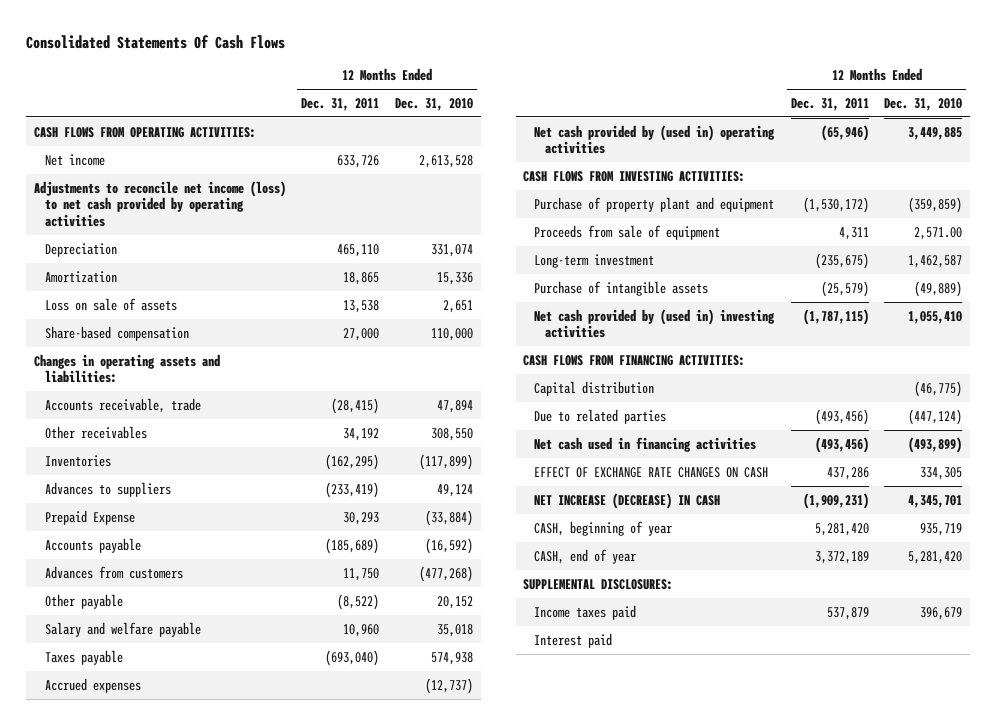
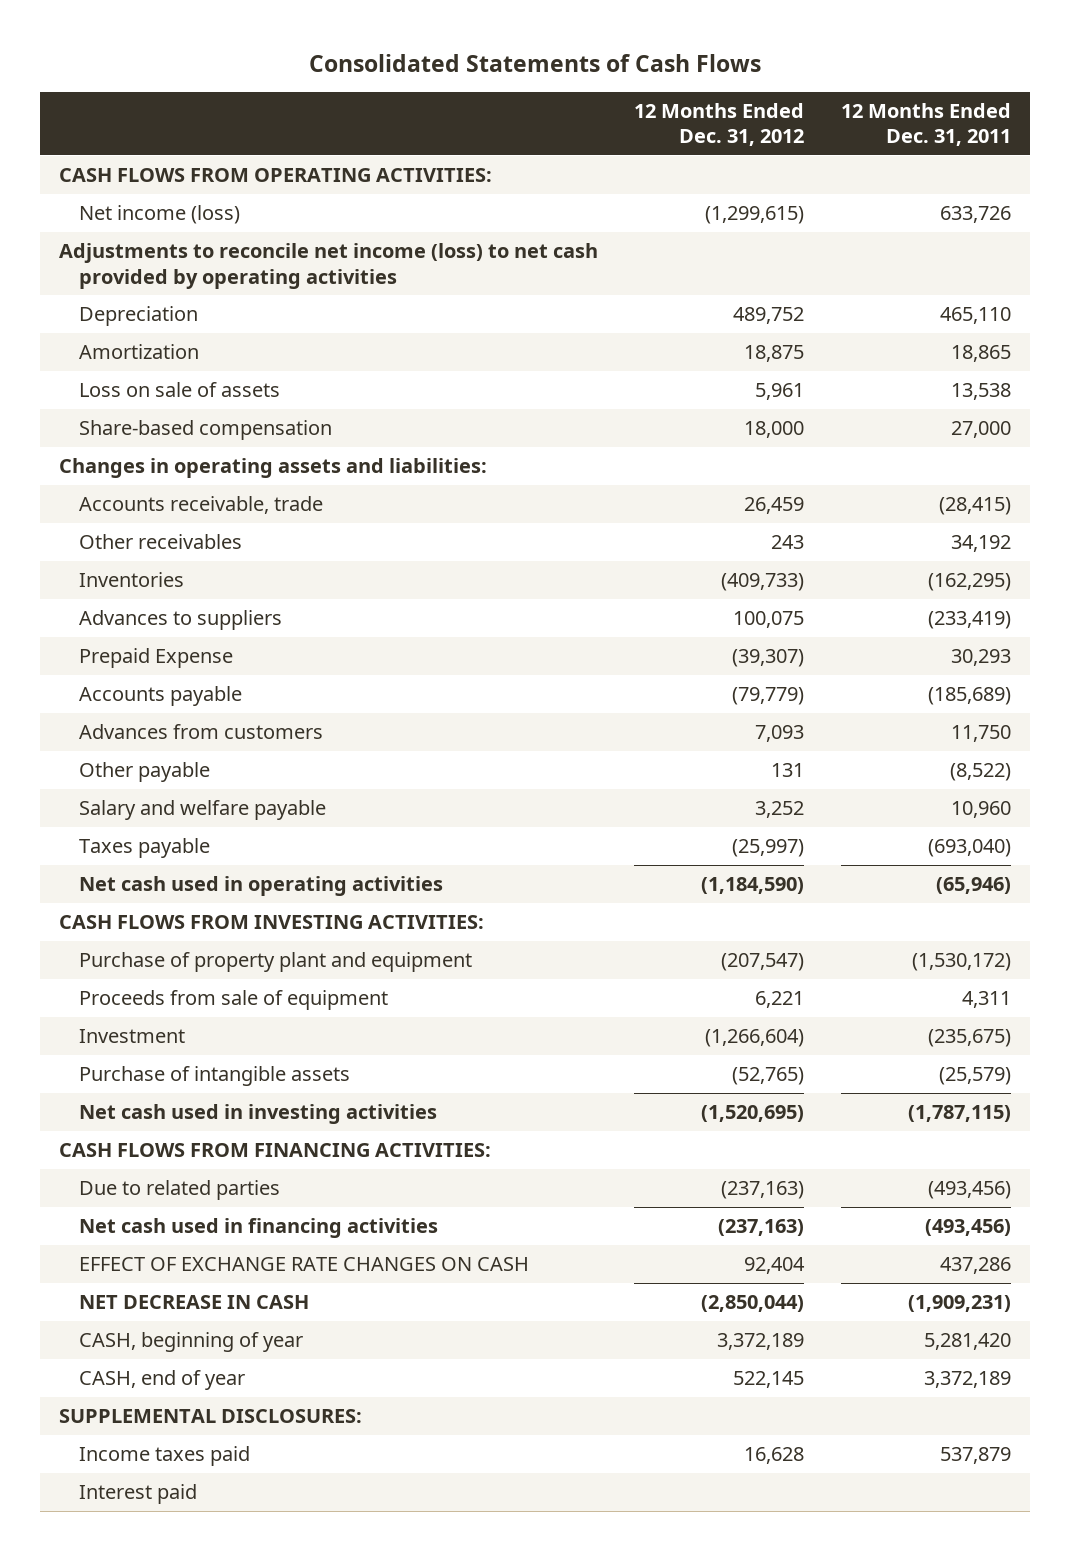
- Consolidated Statements Of Cash Flows
+ Consolidated Statements of Cash Flows
- | 12 Months Ended Dec. 31, 2011 | 12 Months Ended Dec. 31, 2010
+ | 12 Months Ended Dec. 31, 2012 | 12 Months Ended Dec. 31, 2011
- Net income | 633,726 | 2,613,528
+ Net income (loss) | (1,299,615) | 633,726
- Accrued expenses | | (12,737)
- Net cash provided by (used in) operating activities | (65,946) | 3,449,885
+ Net cash used in operating activities | (1,184,590) | (65,946)
- Long-term investment | (235,675) | 1,462,587
+ Investment | (1,266,604) | (235,675)
- Net cash provided by (used in) investing activities | (1,787,115) | 1,055,410
+ Net cash used in investing activities | (1,520,695) | (1,787,115)
- Capital distribution | | (46,775)
- NET INCREASE (DECREASE) IN CASH | (1,909,231) | 4,345,701
+ NET DECREASE IN CASH | (2,850,044) | (1,909,231)

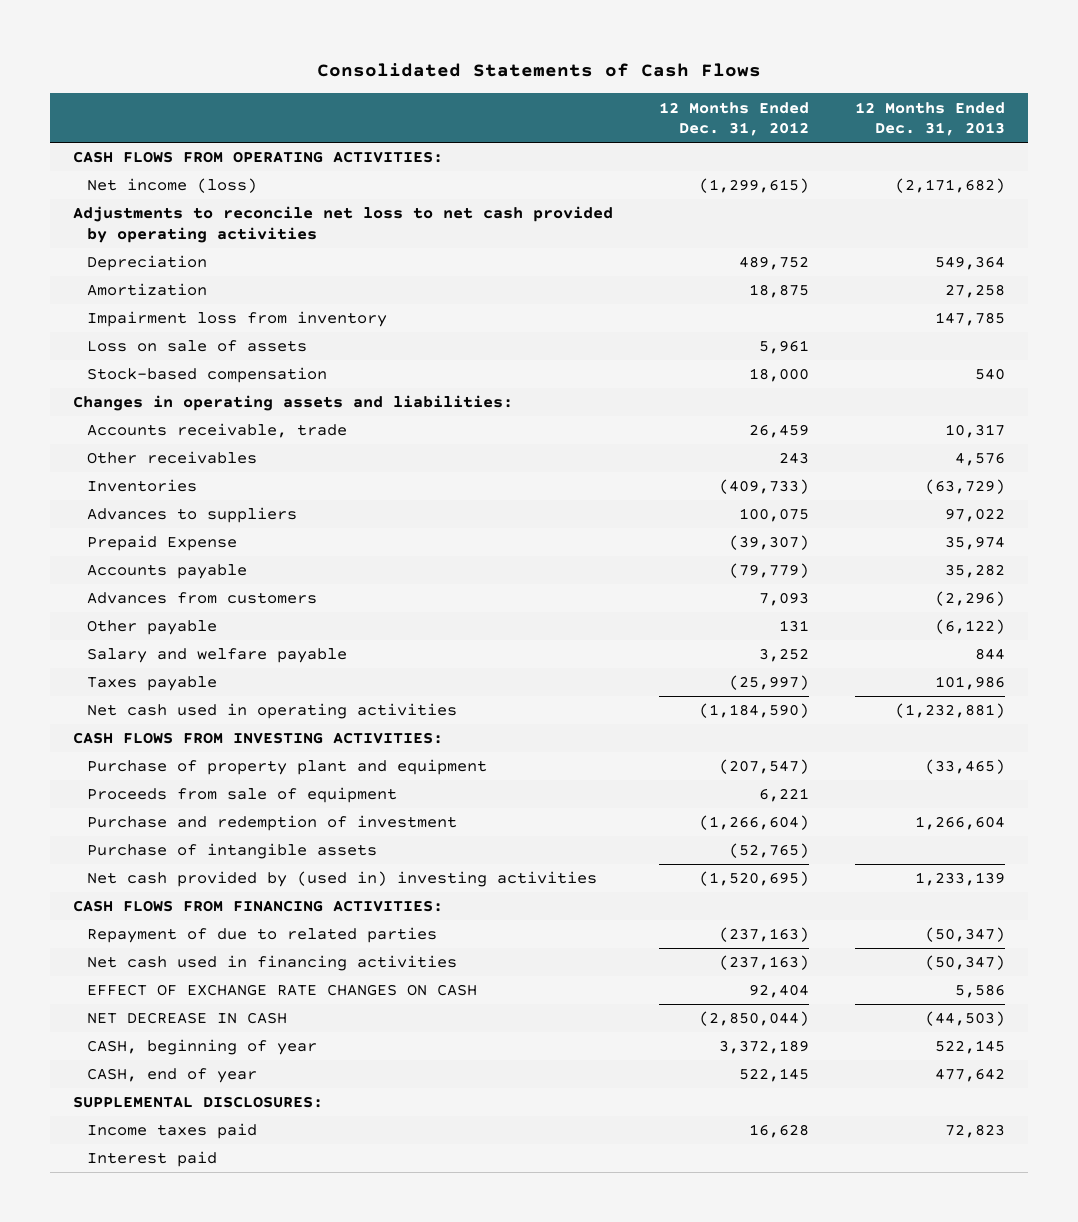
- | 12 Months Ended Dec. 31, 2012 | 12 Months Ended Dec. 31, 2011
+ | 12 Months Ended Dec. 31, 2012 | 12 Months Ended Dec. 31, 2013
- Adjustments to reconcile net income (loss) to net cash provided by operating activities
+ Adjustments to reconcile net loss to net cash provided by operating activities
+ Impairment loss from inventory | | 147,785
- Share-based compensation | 18,000 | 27,000
+ Stock-based compensation | 18,000 | 540
- Investment | (1,266,604) | (235,675)
+ Purchase and redemption of investment | (1,266,604) | 1,266,604
- Net cash used in investing activities | (1,520,695) | (1,787,115)
+ Net cash provided by (used in) investing activities | (1,520,695) | 1,233,139
- Due to related parties | (237,163) | (493,456)
+ Repayment of due to related parties | (237,163) | (50,347)

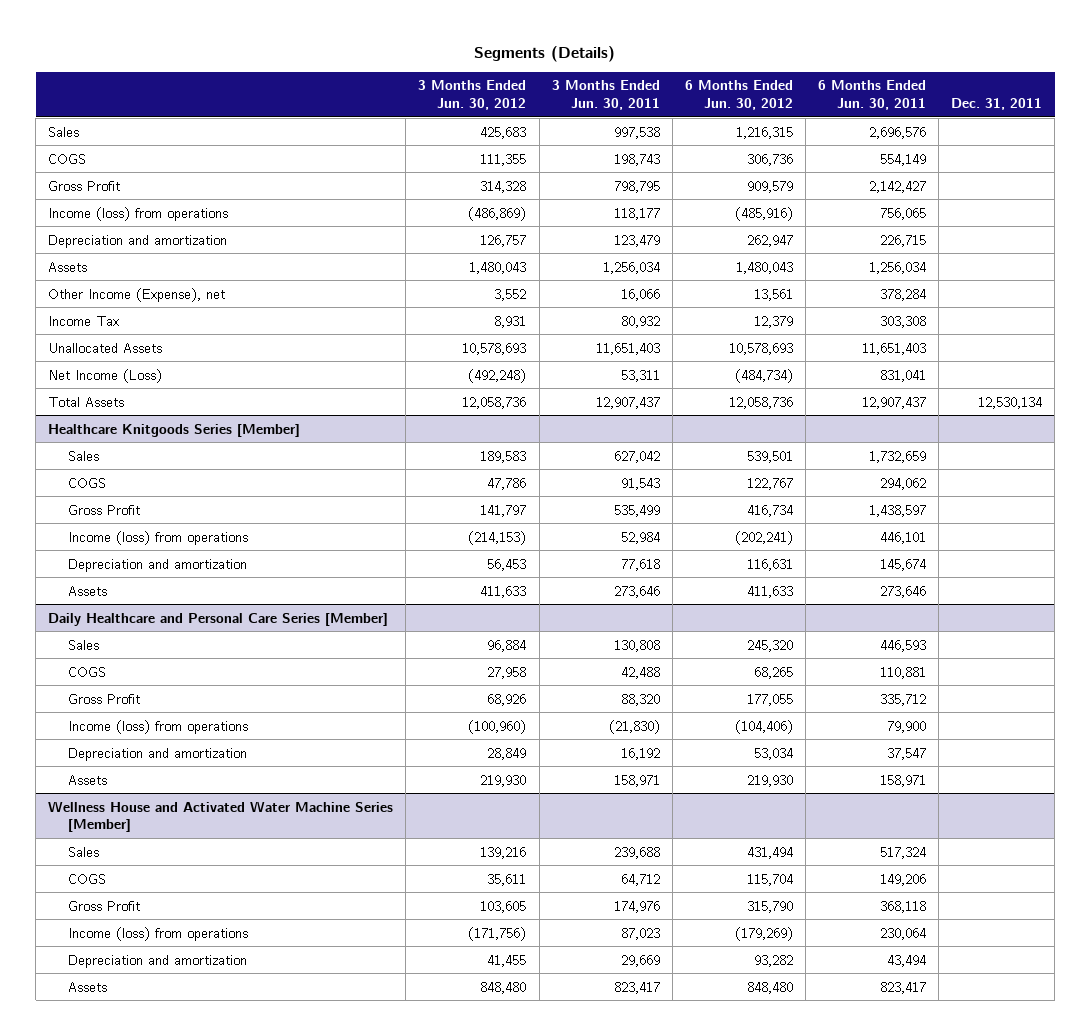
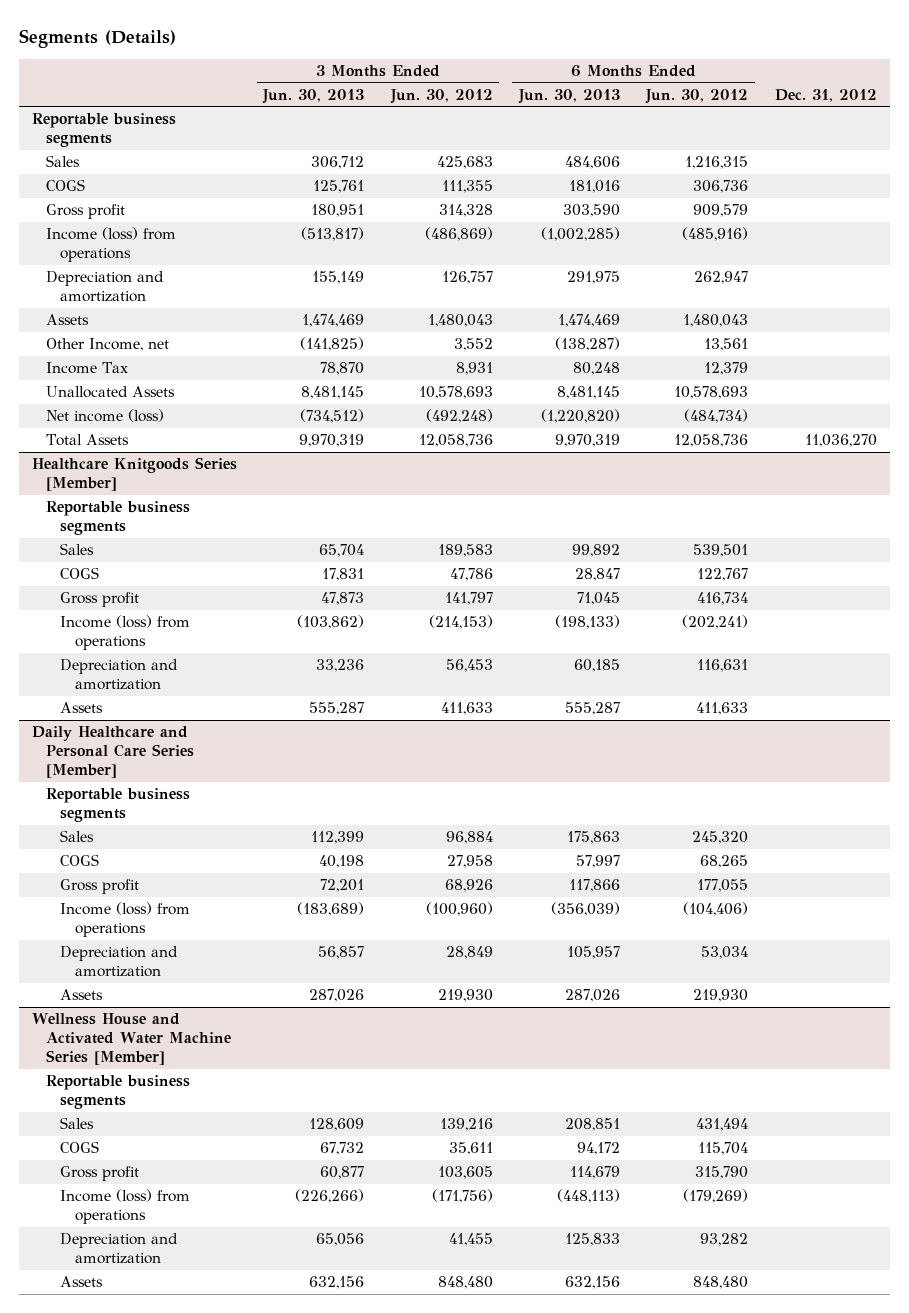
- | 3 Months Ended Jun. 30, 2012 | 3 Months Ended Jun. 30, 2011 | 6 Months Ended Jun. 30, 2012 | 6 Months Ended Jun. 30, 2011 | Dec. 31, 2011
+ | 3 Months Ended Jun. 30, 2013 | 3 Months Ended Jun. 30, 2012 | 6 Months Ended Jun. 30, 2013 | 6 Months Ended Jun. 30, 2012 | Dec. 31, 2012
+ Reportable business segments
- Gross Profit | 314,328 | 798,795 | 909,579 | 2,142,427 |
+ Gross profit | 180,951 | 314,328 | 303,590 | 909,579 |
- Other Income (Expense), net | 3,552 | 16,066 | 13,561 | 378,284 |
+ Other Income, net | (141,825) | 3,552 | (138,287) | 13,561 |
- Net Income (Loss) | (492,248) | 53,311 | (484,734) | 831,041 |
+ Net income (loss) | (734,512) | (492,248) | (1,220,820) | (484,734) |
@ Healthcare Knitgoods Series [Member]
+ Reportable business segments
- Gross Profit | 141,797 | 535,499 | 416,734 | 1,438,597 |
+ Gross profit | 47,873 | 141,797 | 71,045 | 416,734 |
@ Daily Healthcare and Personal Care Series [Member]
+ Reportable business segments
- Gross Profit | 68,926 | 88,320 | 177,055 | 335,712 |
+ Gross profit | 72,201 | 68,926 | 117,866 | 177,055 |
@ Wellness House and Activated Water Machine Series [Member]
+ Reportable business segments
- Gross Profit | 103,605 | 174,976 | 315,790 | 368,118 |
+ Gross profit | 60,877 | 103,605 | 114,679 | 315,790 |

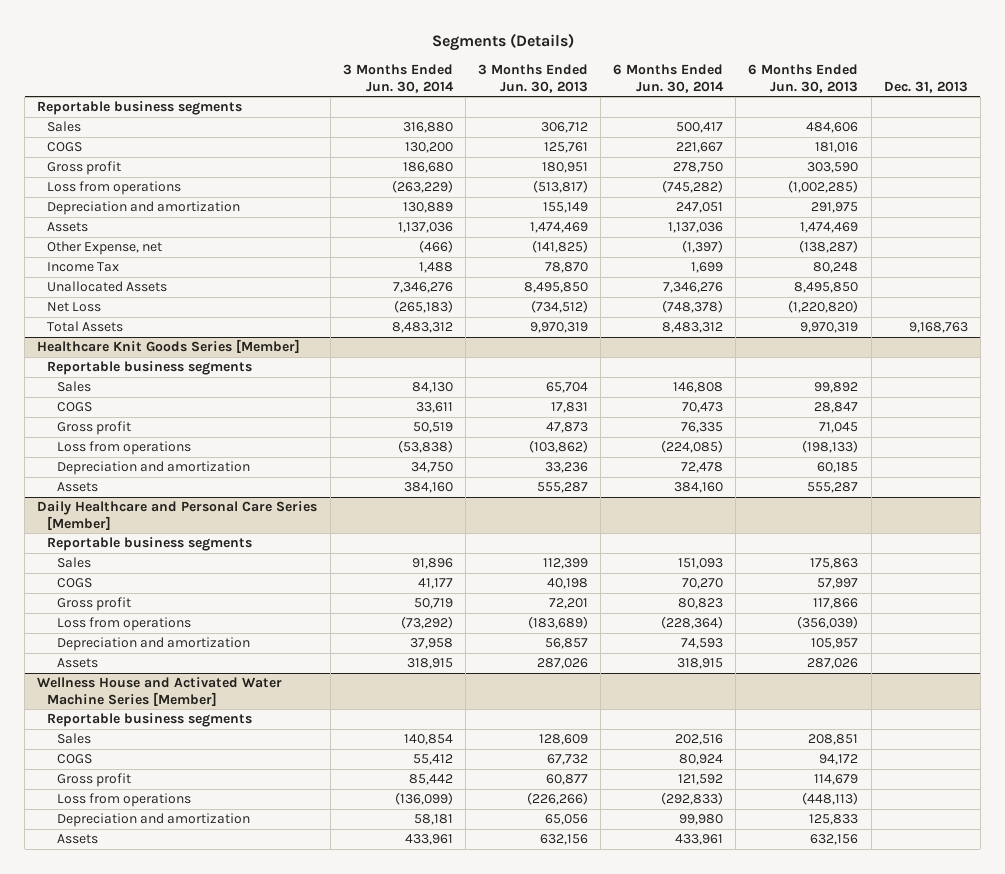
- | 3 Months Ended Jun. 30, 2013 | 3 Months Ended Jun. 30, 2012 | 6 Months Ended Jun. 30, 2013 | 6 Months Ended Jun. 30, 2012 | Dec. 31, 2012
+ | 3 Months Ended Jun. 30, 2014 | 3 Months Ended Jun. 30, 2013 | 6 Months Ended Jun. 30, 2014 | 6 Months Ended Jun. 30, 2013 | Dec. 31, 2013
- Income (loss) from operations | (513,817) | (486,869) | (1,002,285) | (485,916) |
+ Loss from operations | (263,229) | (513,817) | (745,282) | (1,002,285) |
- Other Income, net | (141,825) | 3,552 | (138,287) | 13,561 |
+ Other Expense, net | (466) | (141,825) | (1,397) | (138,287) |
- Unallocated Assets | 8,481,145 | 10,578,693 | 8,481,145 | 10,578,693 |
- Net income (loss) | (734,512) | (492,248) | (1,220,820) | (484,734) |
+ Unallocated Assets | 7,346,276 | 8,495,850 | 7,346,276 | 8,495,850 |
+ Net Loss | (265,183) | (734,512) | (748,378) | (1,220,820) |
- Healthcare Knitgoods Series [Member]
+ Healthcare Knit Goods Series [Member]
- Income (loss) from operations | (103,862) | (214,153) | (198,133) | (202,241) |
+ Loss from operations | (53,838) | (103,862) | (224,085) | (198,133) |
@ Daily Healthcare and Personal Care Series [Member]
- Income (loss) from operations | (183,689) | (100,960) | (356,039) | (104,406) |
+ Loss from operations | (73,292) | (183,689) | (228,364) | (356,039) |
@ Wellness House and Activated Water Machine Series [Member]
- Income (loss) from operations | (226,266) | (171,756) | (448,113) | (179,269) |
+ Loss from operations | (136,099) | (226,266) | (292,833) | (448,113) |

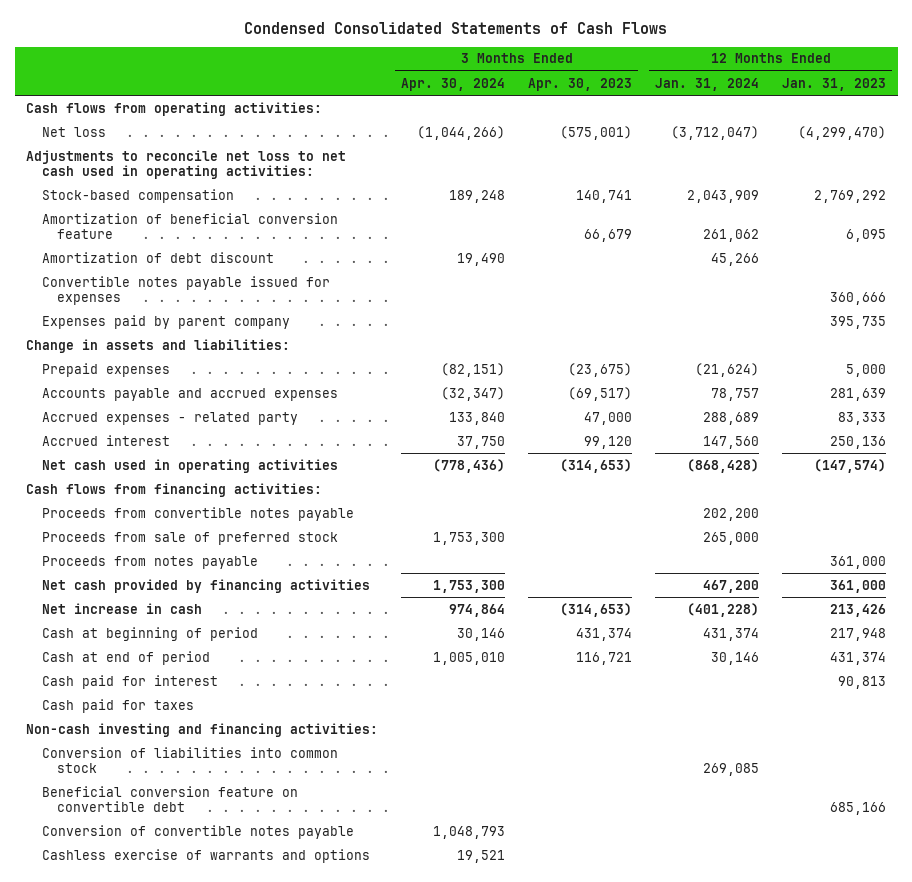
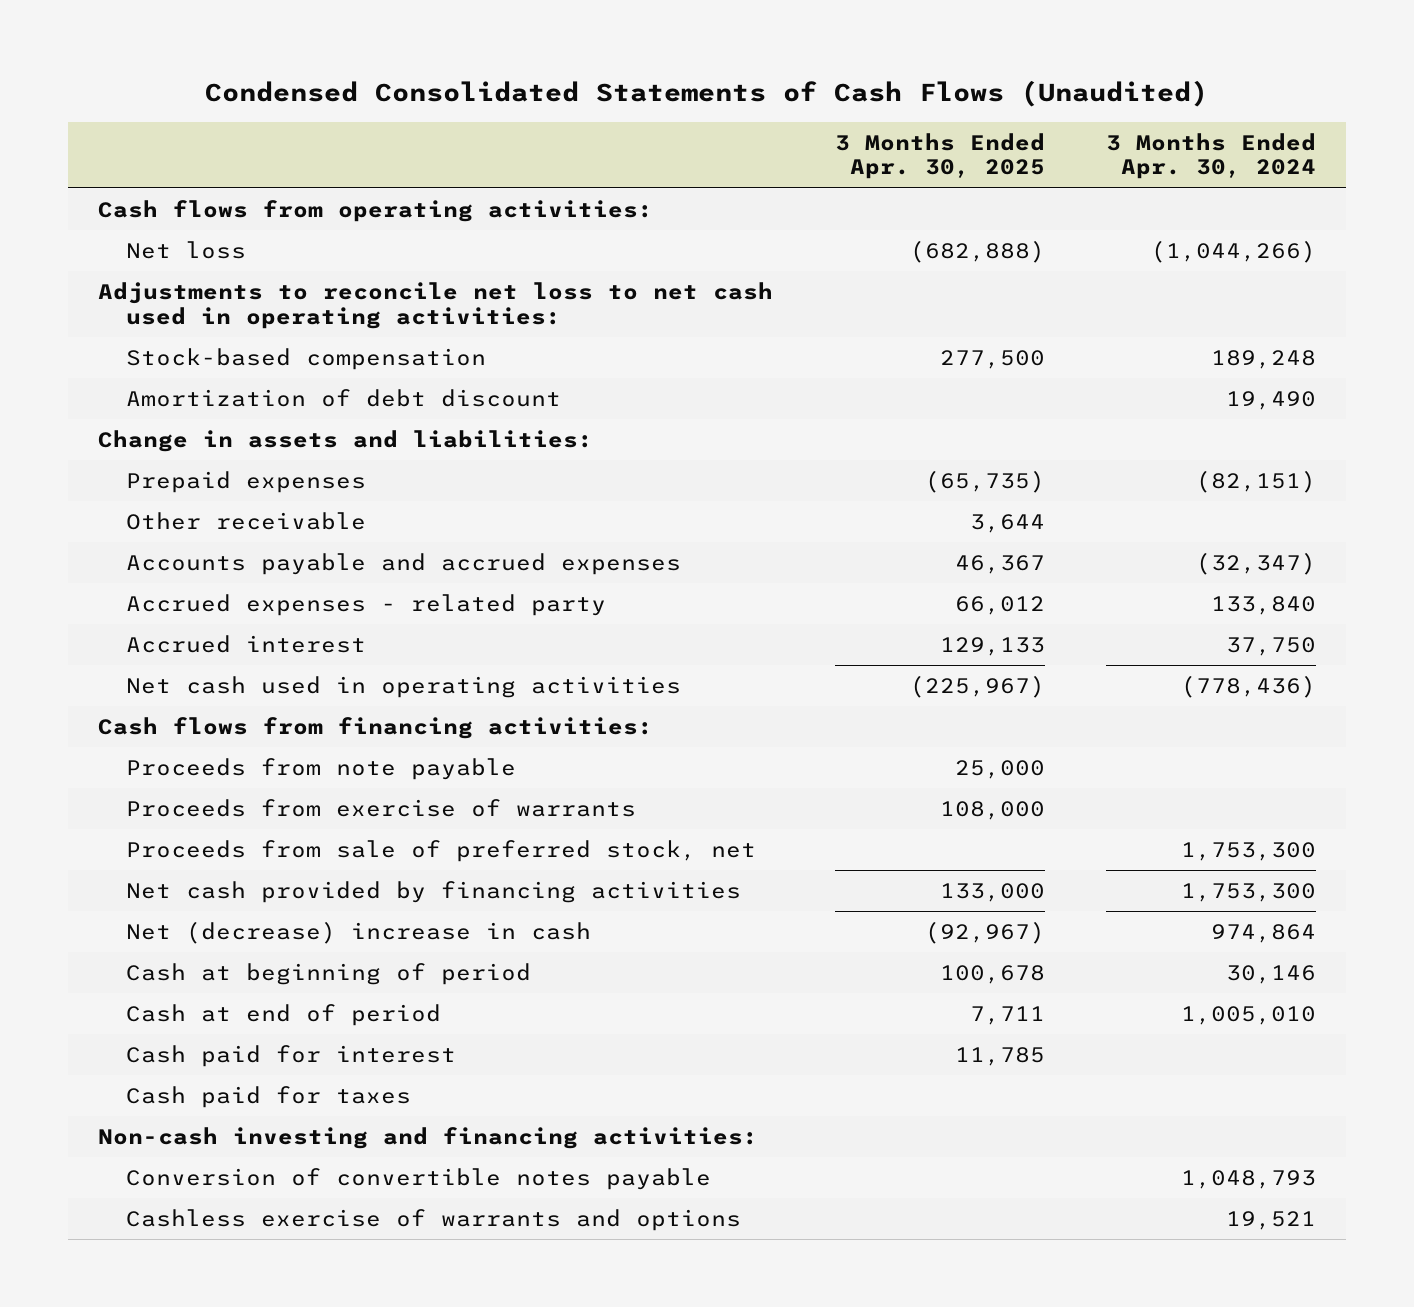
- Condensed Consolidated Statements of Cash Flows
+ Condensed Consolidated Statements of Cash Flows (Unaudited)
- | 3 Months Ended Apr. 30, 2024 | 3 Months Ended Apr. 30, 2023 | 12 Months Ended Jan. 31, 2024 | 12 Months Ended Jan. 31, 2023
+ | 3 Months Ended Apr. 30, 2025 | 3 Months Ended Apr. 30, 2024
- Amortization of beneficial conversion feature | | 66,679 | 261,062 | 6,095
- Convertible notes payable issued for expenses | | | | 360,666
- Expenses paid by parent company | | | | 395,735
+ Other receivable | 3,644 |
- Proceeds from convertible notes payable | | | 202,200 |
- Proceeds from sale of preferred stock | 1,753,300 | | 265,000 |
- Proceeds from notes payable | | | | 361,000
+ Proceeds from note payable | 25,000 |
+ Proceeds from exercise of warrants | 108,000 |
+ Proceeds from sale of preferred stock, net | | 1,753,300
- Net increase in cash | 974,864 | (314,653) | (401,228) | 213,426
+ Net (decrease) increase in cash | (92,967) | 974,864
- Conversion of liabilities into common stock | | | 269,085 |
- Beneficial conversion feature on convertible debt | | | | 685,166

